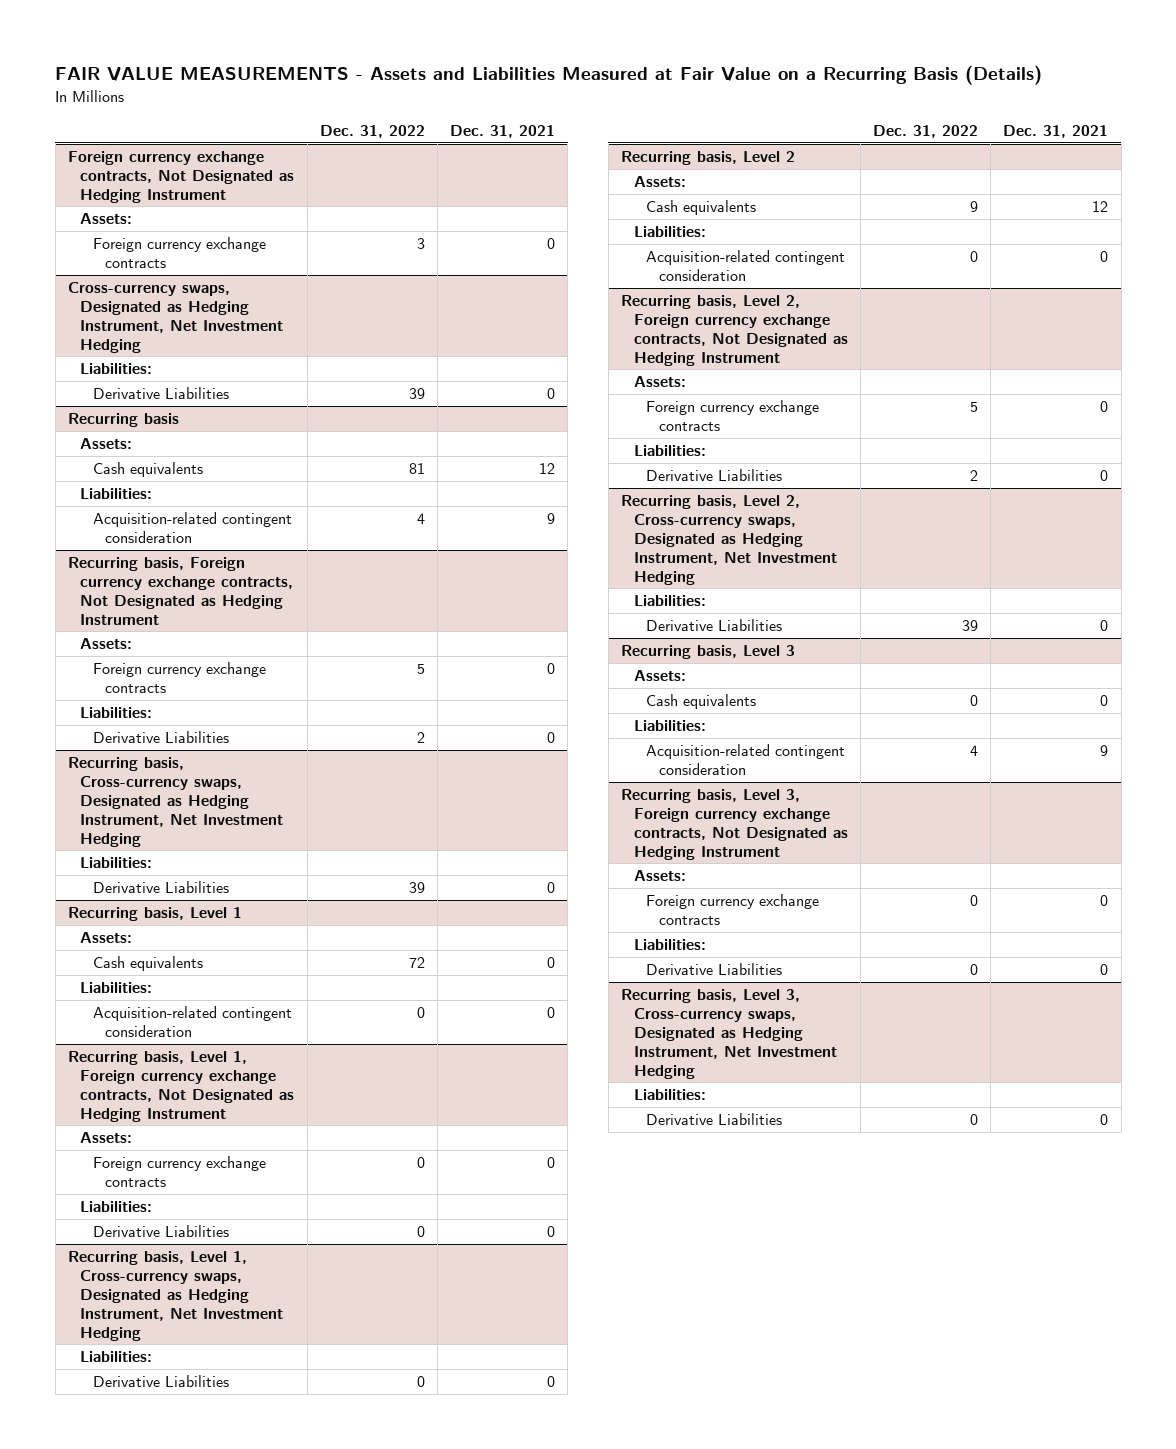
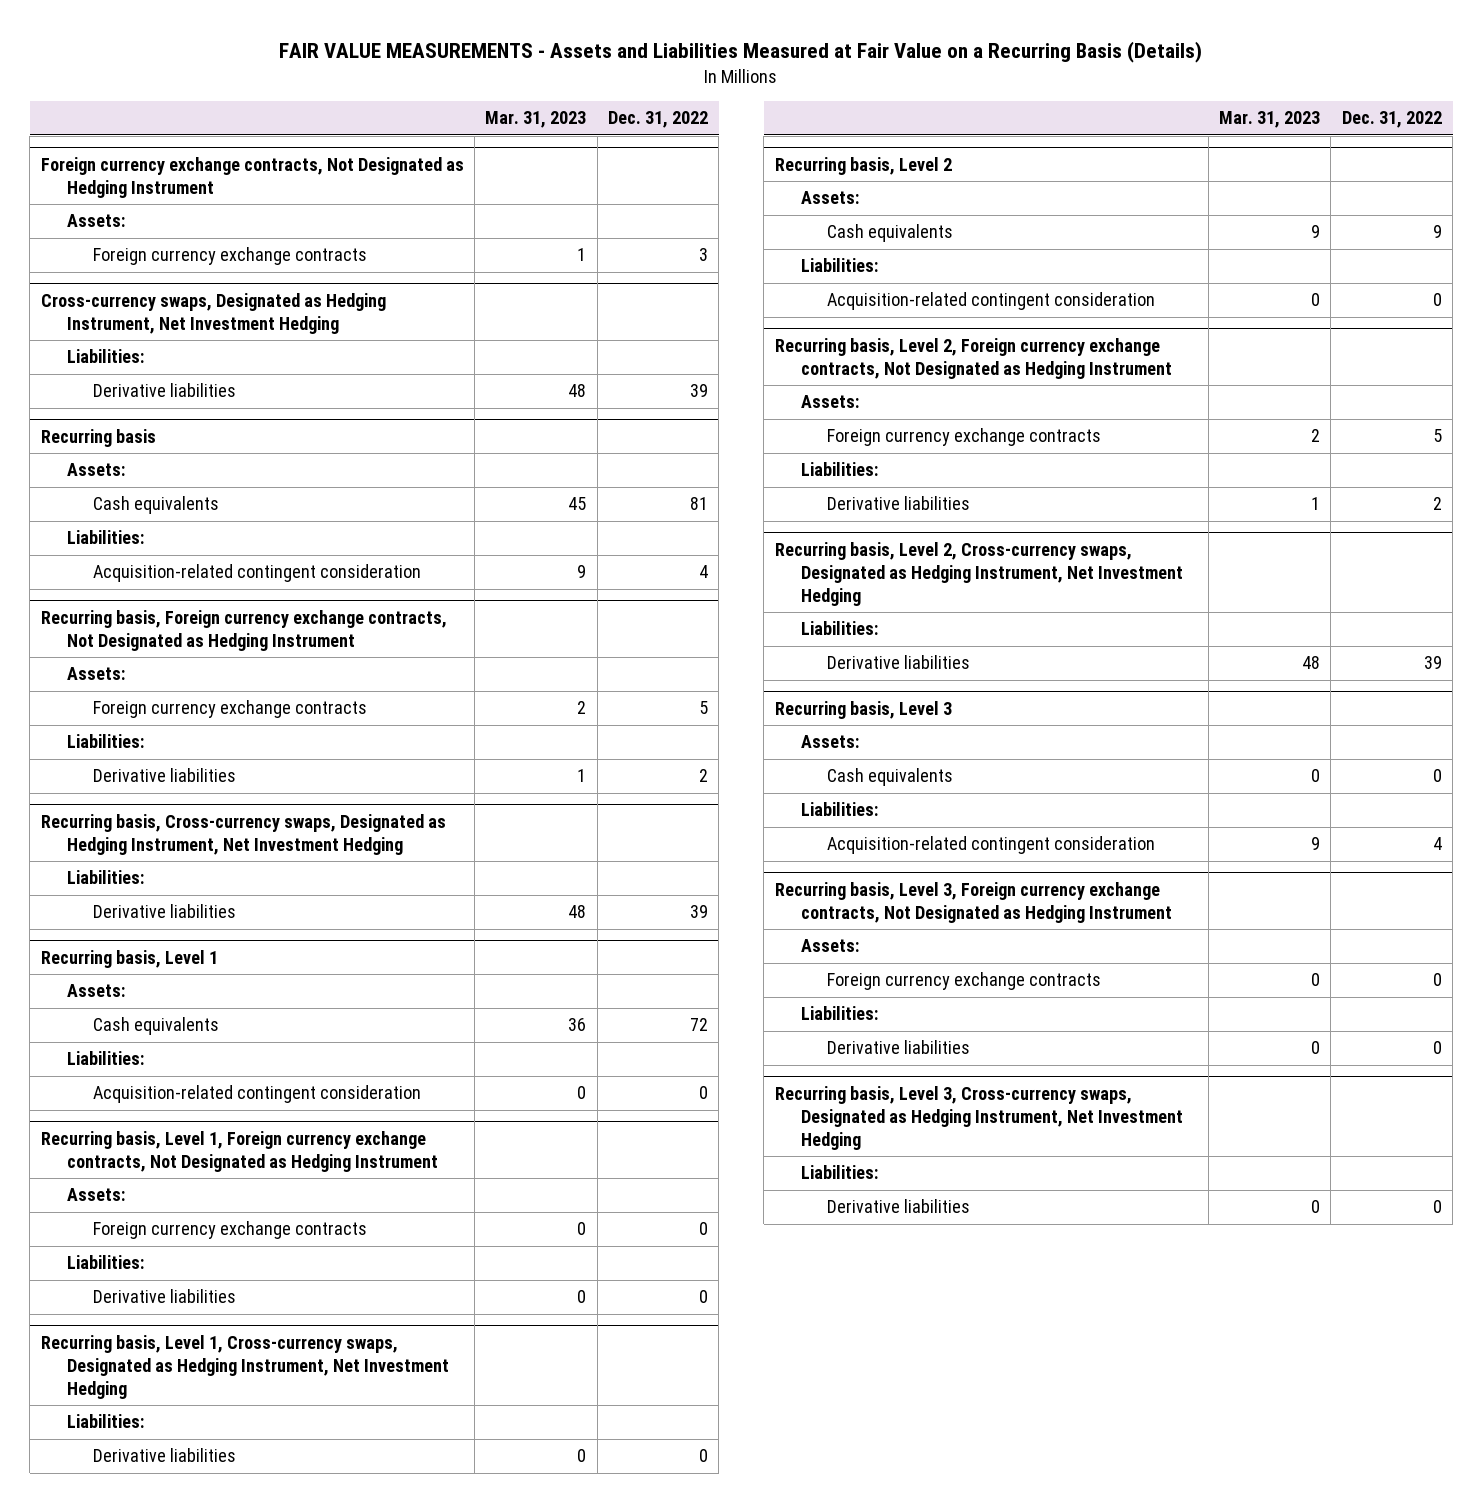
- | Dec. 31, 2022 | Dec. 31, 2021
+ | Mar. 31, 2023 | Dec. 31, 2022
@ Cross-currency swaps, Designated as Hedging Instrument, Net Investment Hedging
- Derivative Liabilities | 39 | 0
+ Derivative liabilities | 48 | 39
@ Recurring basis, Foreign currency exchange contracts, Not Designated as Hedging Instrument
- Derivative Liabilities | 2 | 0
+ Derivative liabilities | 1 | 2
@ Recurring basis, Cross-currency swaps, Designated as Hedging Instrument, Net Investment Hedging
- Derivative Liabilities | 39 | 0
+ Derivative liabilities | 48 | 39
@ Recurring basis, Level 1, Foreign currency exchange contracts, Not Designated as Hedging Instrument
- Derivative Liabilities | 0 | 0
+ Derivative liabilities | 0 | 0
@ Recurring basis, Level 1, Cross-currency swaps, Designated as Hedging Instrument, Net Investment Hedging
- Derivative Liabilities | 0 | 0
+ Derivative liabilities | 0 | 0
@ Recurring basis, Level 2, Foreign currency exchange contracts, Not Designated as Hedging Instrument
- Derivative Liabilities | 2 | 0
+ Derivative liabilities | 1 | 2
@ Recurring basis, Level 2, Cross-currency swaps, Designated as Hedging Instrument, Net Investment Hedging
- Derivative Liabilities | 39 | 0
+ Derivative liabilities | 48 | 39
@ Recurring basis, Level 3, Foreign currency exchange contracts, Not Designated as Hedging Instrument
- Derivative Liabilities | 0 | 0
+ Derivative liabilities | 0 | 0
@ Recurring basis, Level 3, Cross-currency swaps, Designated as Hedging Instrument, Net Investment Hedging
- Derivative Liabilities | 0 | 0
+ Derivative liabilities | 0 | 0

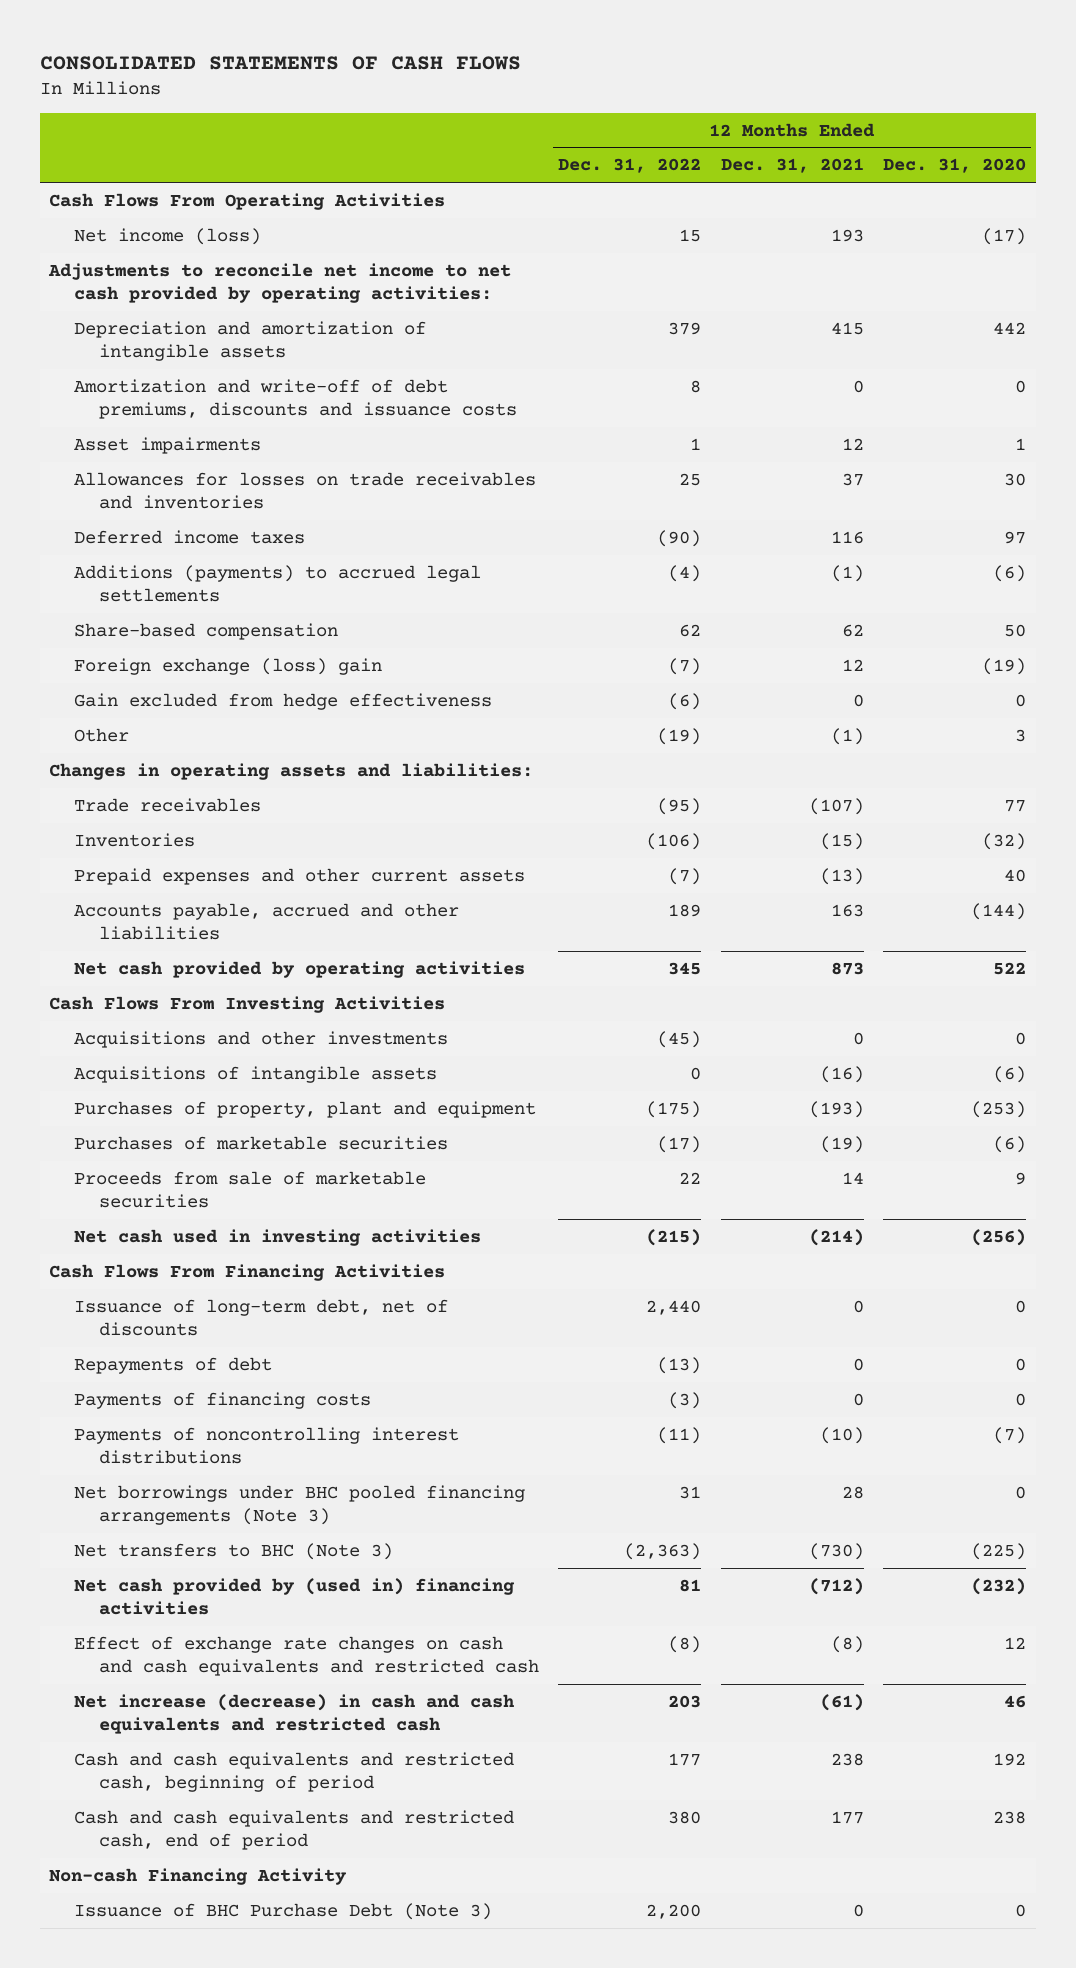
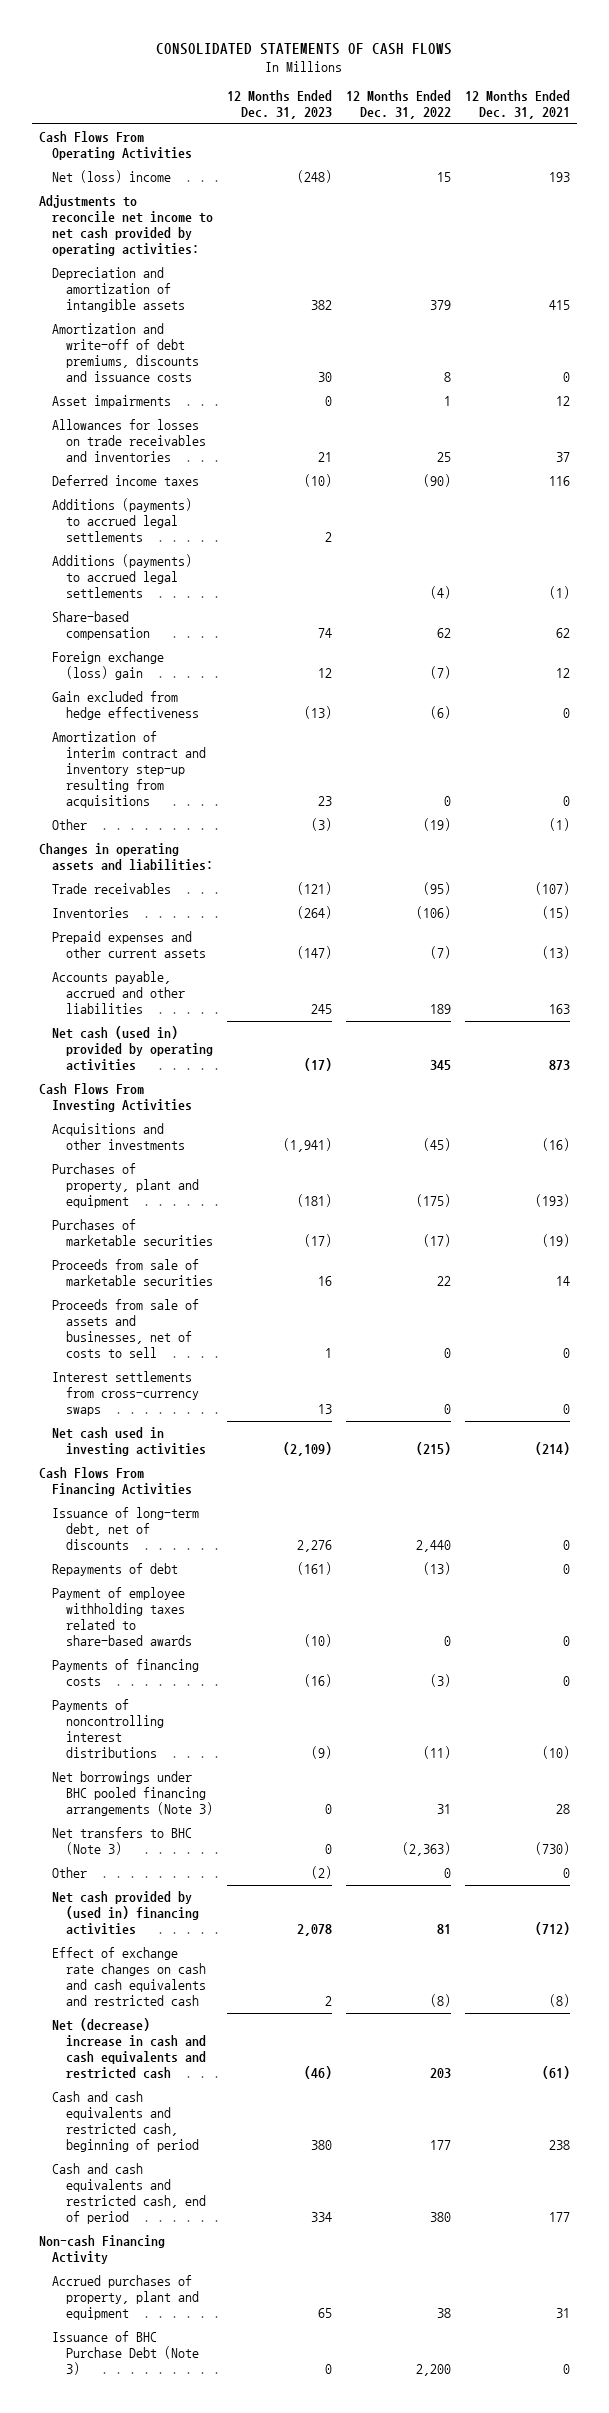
- | 12 Months Ended Dec. 31, 2022 | 12 Months Ended Dec. 31, 2021 | 12 Months Ended Dec. 31, 2020
+ | 12 Months Ended Dec. 31, 2023 | 12 Months Ended Dec. 31, 2022 | 12 Months Ended Dec. 31, 2021
- Net income (loss) | 15 | 193 | (17)
+ Net (loss) income | (248) | 15 | 193
+ Additions (payments) to accrued legal settlements | 2 | |
+ Amortization of interim contract and inventory step-up resulting from acquisitions | 23 | 0 | 0
- Net cash provided by operating activities | 345 | 873 | 522
+ Net cash (used in) provided by operating activities | (17) | 345 | 873
- Acquisitions and other investments | (45) | 0 | 0
- Acquisitions of intangible assets | 0 | (16) | (6)
+ Acquisitions and other investments | (1,941) | (45) | (16)
+ Proceeds from sale of assets and businesses, net of costs to sell | 1 | 0 | 0
+ Interest settlements from cross-currency swaps | 13 | 0 | 0
+ Payment of employee withholding taxes related to share-based awards | (10) | 0 | 0
+ Other | (2) | 0 | 0
- Net increase (decrease) in cash and cash equivalents and restricted cash | 203 | (61) | 46
+ Net (decrease) increase in cash and cash equivalents and restricted cash | (46) | 203 | (61)
+ Accrued purchases of property, plant and equipment | 65 | 38 | 31

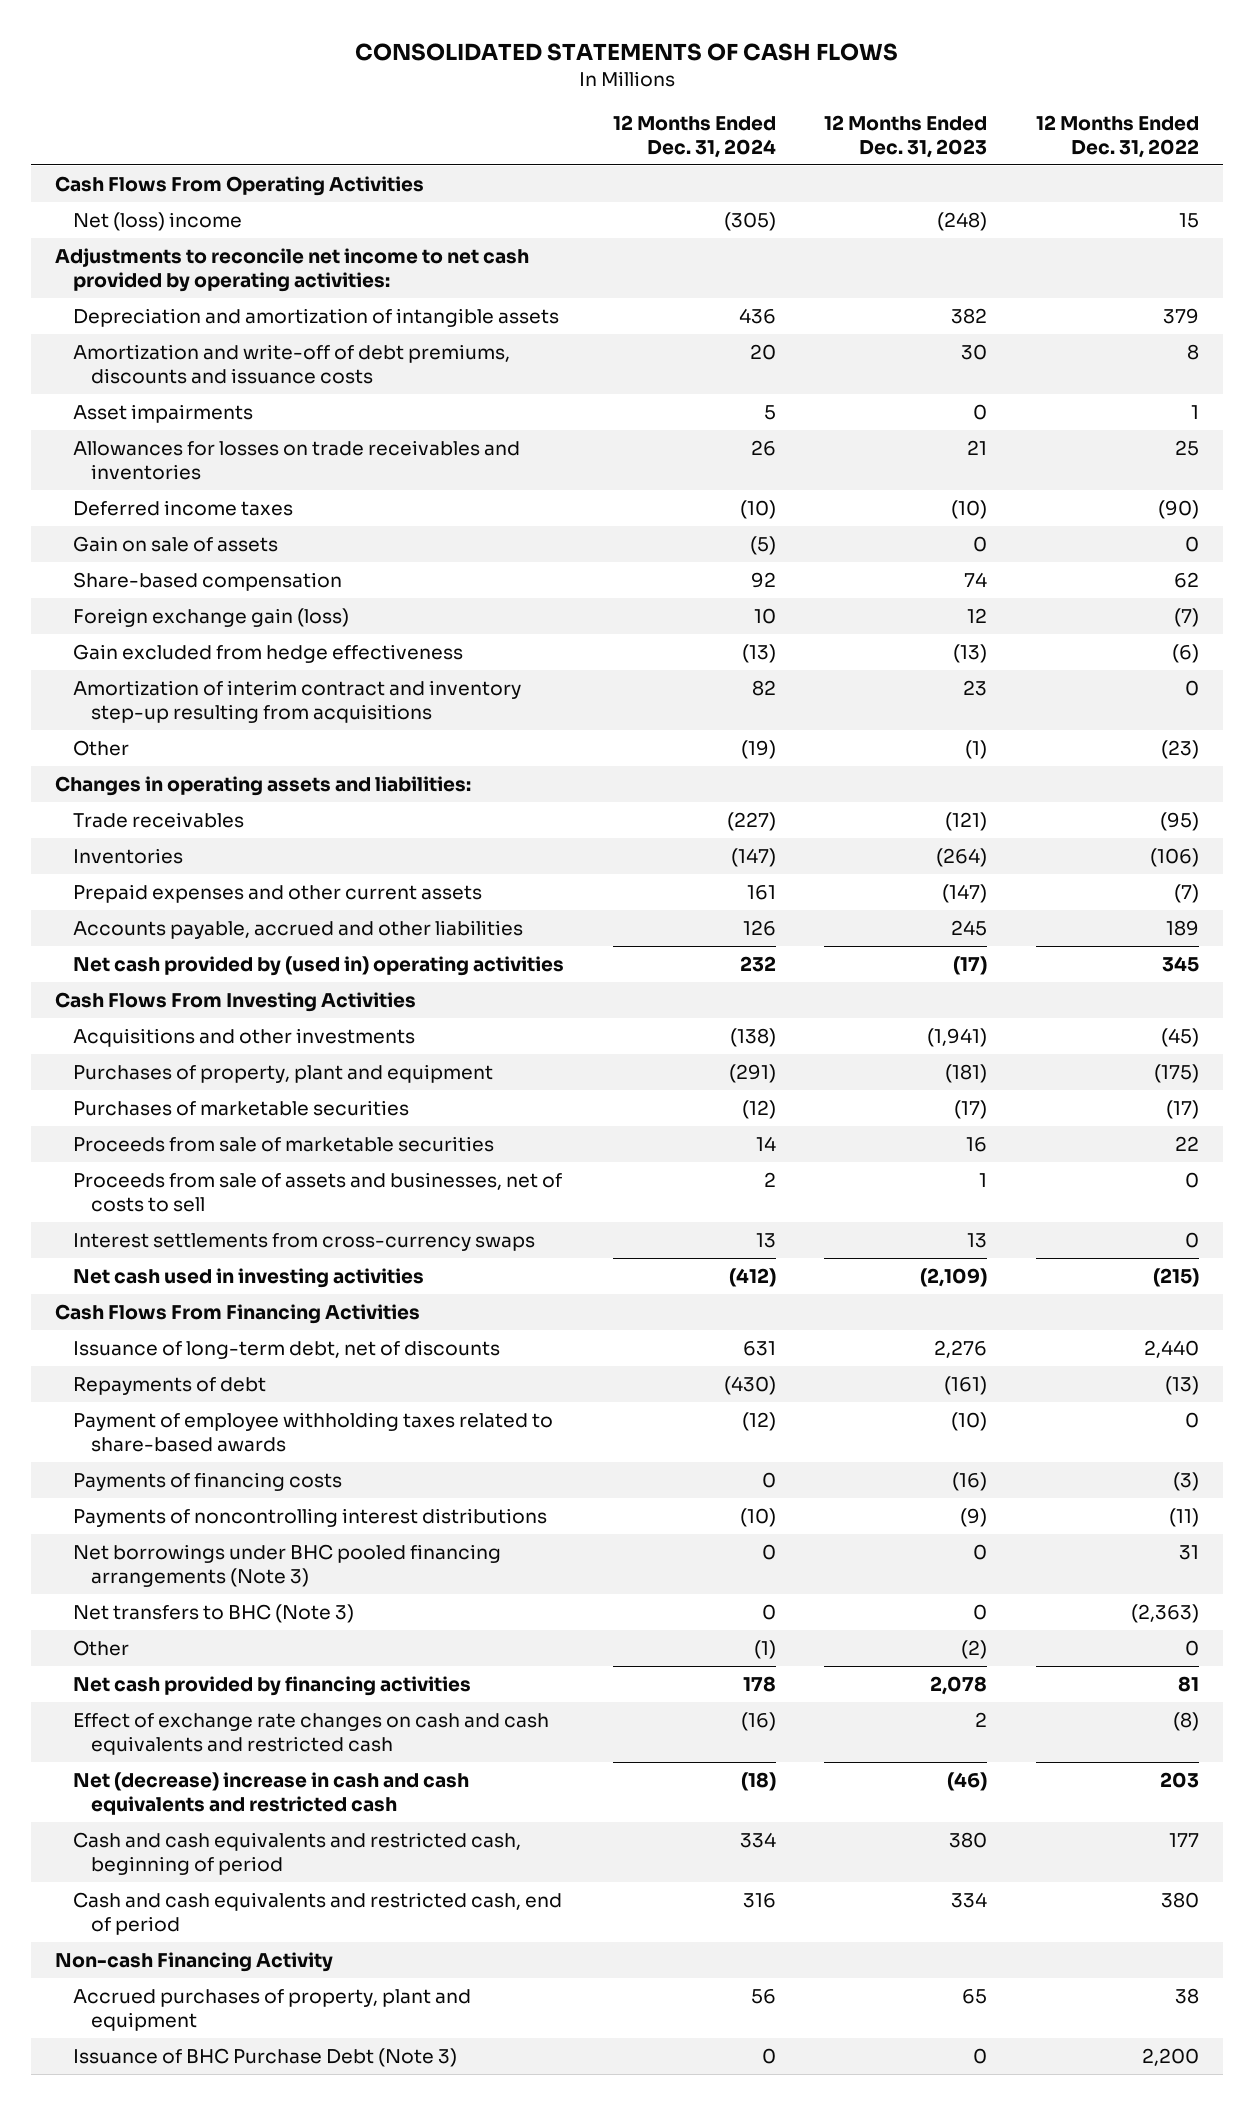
- | 12 Months Ended Dec. 31, 2023 | 12 Months Ended Dec. 31, 2022 | 12 Months Ended Dec. 31, 2021
+ | 12 Months Ended Dec. 31, 2024 | 12 Months Ended Dec. 31, 2023 | 12 Months Ended Dec. 31, 2022
- Additions (payments) to accrued legal settlements | 2 | |
- Additions (payments) to accrued legal settlements | | (4) | (1)
+ Gain on sale of assets | (5) | 0 | 0
- Foreign exchange (loss) gain | 12 | (7) | 12
+ Foreign exchange gain (loss) | 10 | 12 | (7)
- Other | (3) | (19) | (1)
+ Other | (19) | (1) | (23)
- Net cash (used in) provided by operating activities | (17) | 345 | 873
+ Net cash provided by (used in) operating activities | 232 | (17) | 345
- Net cash provided by (used in) financing activities | 2,078 | 81 | (712)
+ Net cash provided by financing activities | 178 | 2,078 | 81

